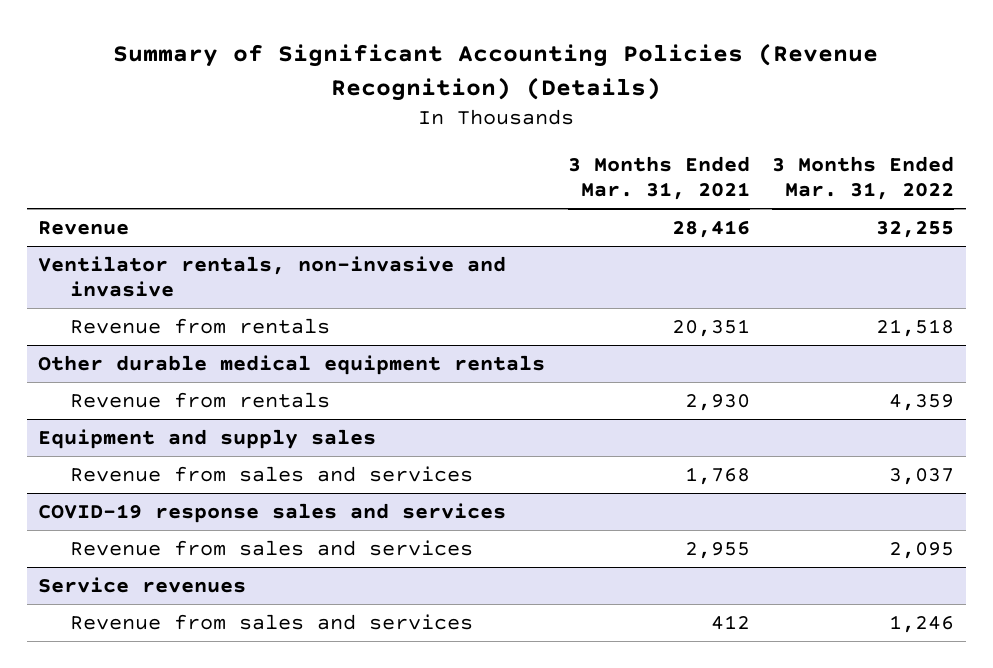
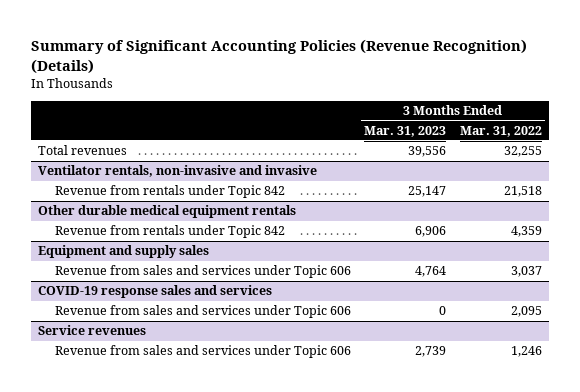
- | 3 Months Ended Mar. 31, 2021 | 3 Months Ended Mar. 31, 2022
+ | 3 Months Ended Mar. 31, 2023 | 3 Months Ended Mar. 31, 2022
- Revenue | 28,416 | 32,255
+ Total revenues | 39,556 | 32,255
@ Ventilator rentals, non-invasive and invasive
- Revenue from rentals | 20,351 | 21,518
+ Revenue from rentals under Topic 842 | 25,147 | 21,518
@ Other durable medical equipment rentals
- Revenue from rentals | 2,930 | 4,359
+ Revenue from rentals under Topic 842 | 6,906 | 4,359
@ Equipment and supply sales
- Revenue from sales and services | 1,768 | 3,037
+ Revenue from sales and services under Topic 606 | 4,764 | 3,037
@ COVID-19 response sales and services
- Revenue from sales and services | 2,955 | 2,095
+ Revenue from sales and services under Topic 606 | 0 | 2,095
@ Service revenues
- Revenue from sales and services | 412 | 1,246
+ Revenue from sales and services under Topic 606 | 2,739 | 1,246

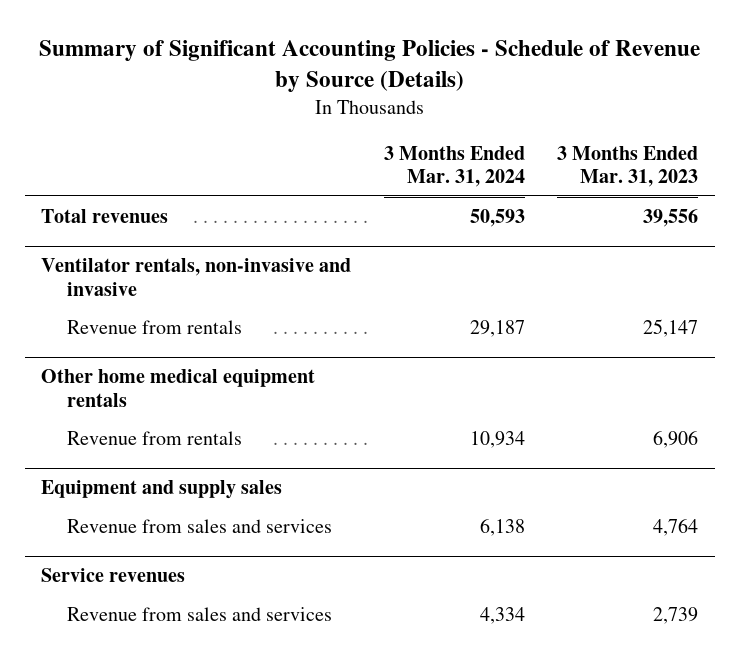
- Summary of Significant Accounting Policies (Revenue Recognition) (Details)
+ Summary of Significant Accounting Policies - Schedule of Revenue by Source (Details)
- | 3 Months Ended Mar. 31, 2023 | 3 Months Ended Mar. 31, 2022
+ | 3 Months Ended Mar. 31, 2024 | 3 Months Ended Mar. 31, 2023
@ Ventilator rentals, non-invasive and invasive
- Revenue from rentals under Topic 842 | 25,147 | 21,518
- Other durable medical equipment rentals
- Revenue from rentals under Topic 842 | 6,906 | 4,359
@ Ventilator rentals, non-invasive and invasive
+ Revenue from rentals | 29,187 | 25,147
+ Other home medical equipment rentals
+ Revenue from rentals | 10,934 | 6,906
@ Equipment and supply sales
- Revenue from sales and services under Topic 606 | 4,764 | 3,037
- COVID-19 response sales and services
- Revenue from sales and services under Topic 606 | 0 | 2,095
@ Equipment and supply sales
+ Revenue from sales and services | 6,138 | 4,764
@ Service revenues
- Revenue from sales and services under Topic 606 | 2,739 | 1,246
+ Revenue from sales and services | 4,334 | 2,739

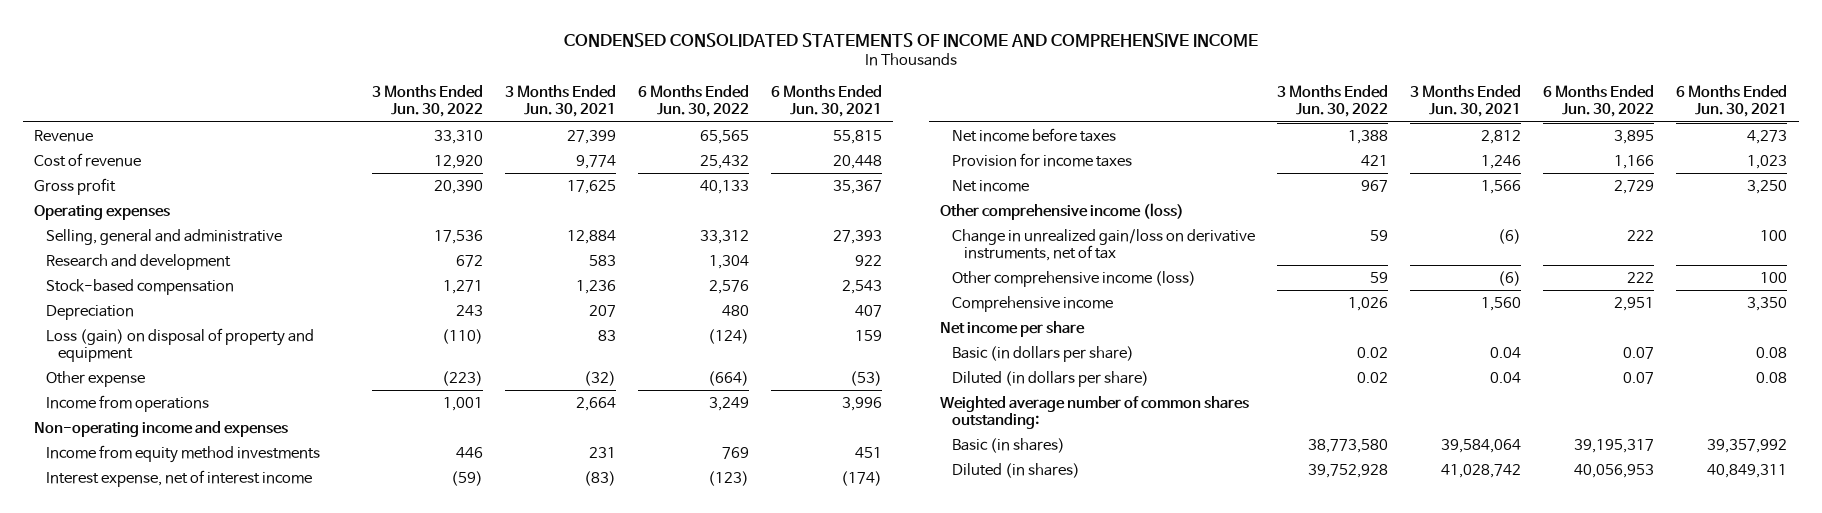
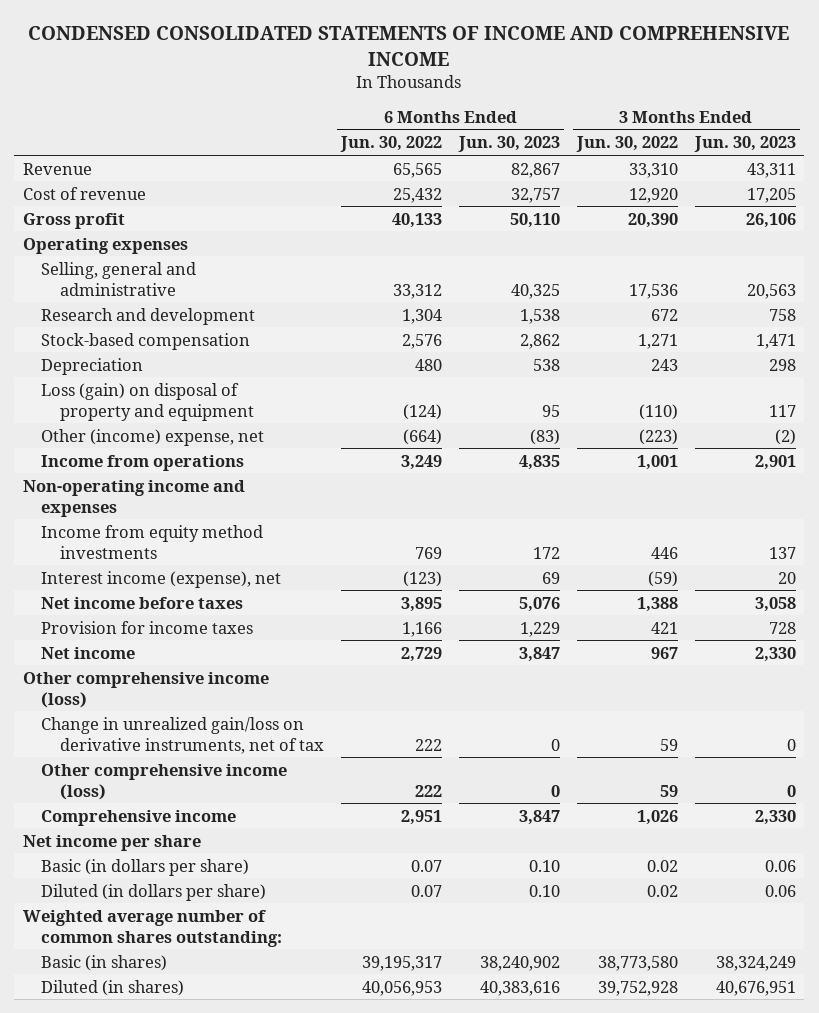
- | 3 Months Ended Jun. 30, 2022 | 3 Months Ended Jun. 30, 2021 | 6 Months Ended Jun. 30, 2022 | 6 Months Ended Jun. 30, 2021
+ | 6 Months Ended Jun. 30, 2022 | 6 Months Ended Jun. 30, 2023 | 3 Months Ended Jun. 30, 2022 | 3 Months Ended Jun. 30, 2023
- Other expense | (223) | (32) | (664) | (53)
+ Other (income) expense, net | (664) | (83) | (223) | (2)
- Interest expense, net of interest income | (59) | (83) | (123) | (174)
+ Interest income (expense), net | (123) | 69 | (59) | 20

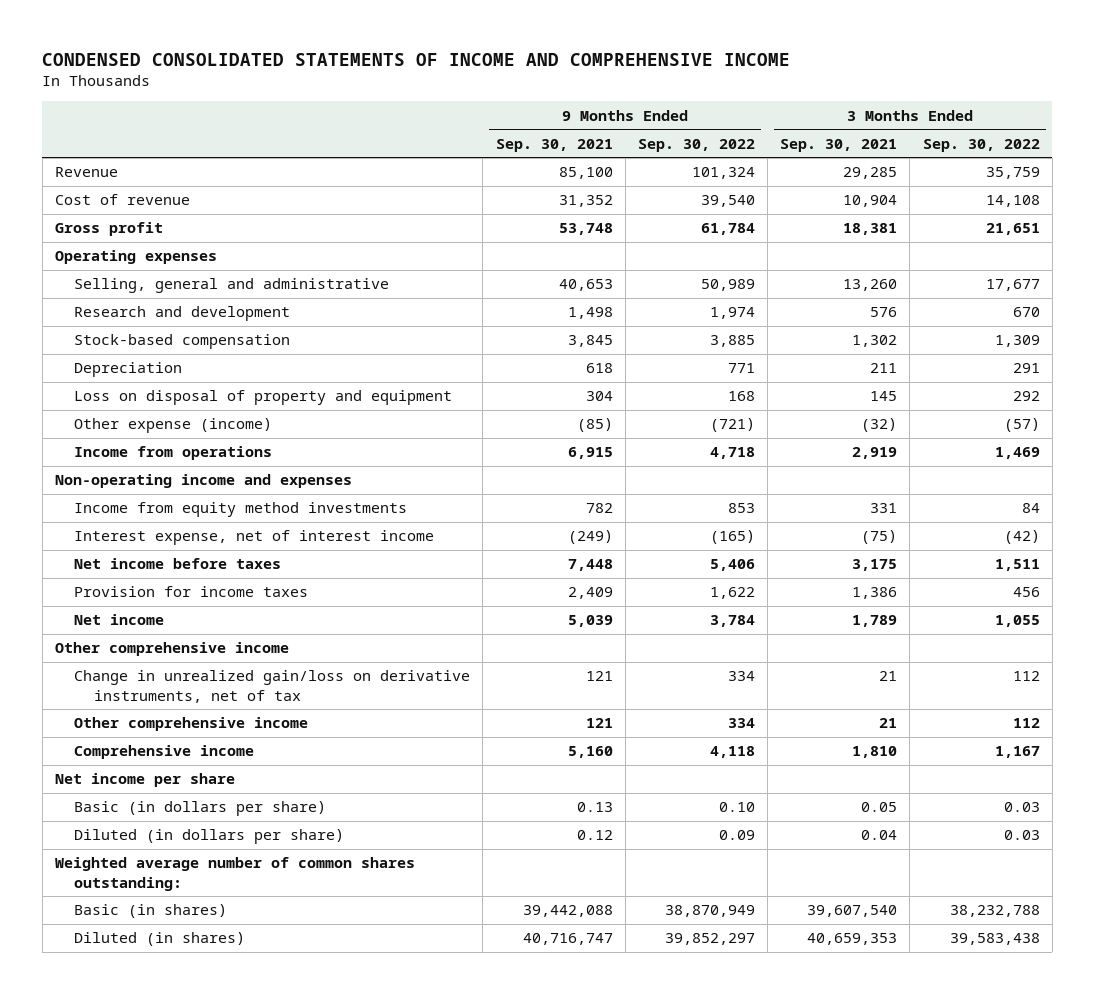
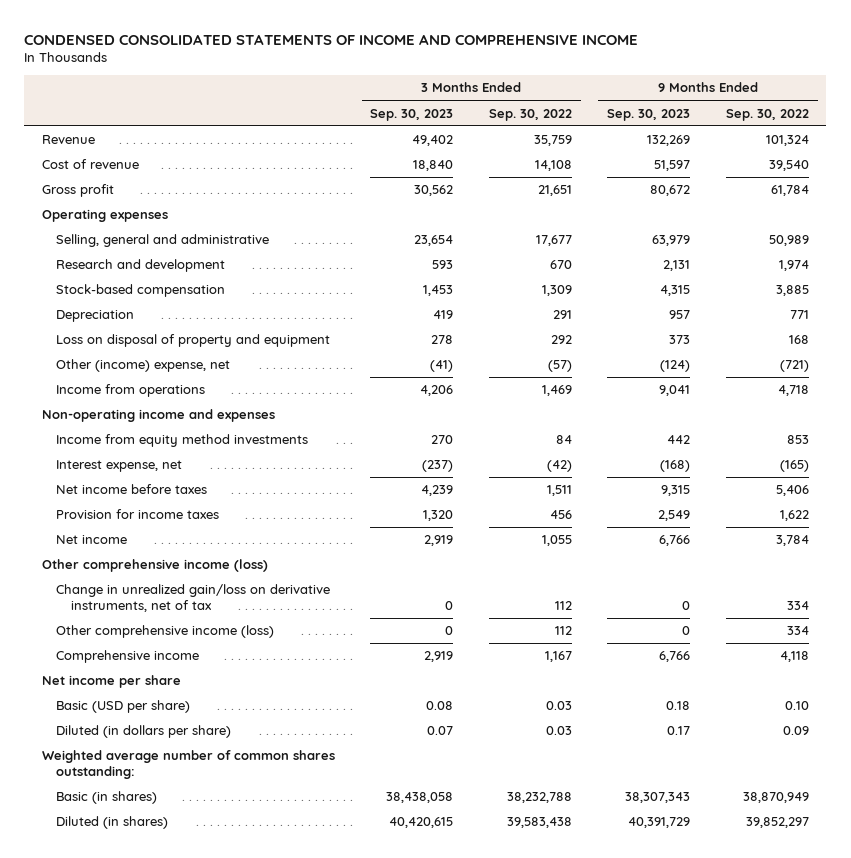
- | 9 Months Ended Sep. 30, 2021 | 9 Months Ended Sep. 30, 2022 | 3 Months Ended Sep. 30, 2021 | 3 Months Ended Sep. 30, 2022
+ | 3 Months Ended Sep. 30, 2023 | 3 Months Ended Sep. 30, 2022 | 9 Months Ended Sep. 30, 2023 | 9 Months Ended Sep. 30, 2022
- Other expense (income) | (85) | (721) | (32) | (57)
+ Other (income) expense, net | (41) | (57) | (124) | (721)
- Interest expense, net of interest income | (249) | (165) | (75) | (42)
+ Interest expense, net | (237) | (42) | (168) | (165)
- Other comprehensive income
+ Other comprehensive income (loss)
- Other comprehensive income | 121 | 334 | 21 | 112
+ Other comprehensive income (loss) | 0 | 112 | 0 | 334
- Basic (in dollars per share) | 0.13 | 0.10 | 0.05 | 0.03
+ Basic (USD per share) | 0.08 | 0.03 | 0.18 | 0.10

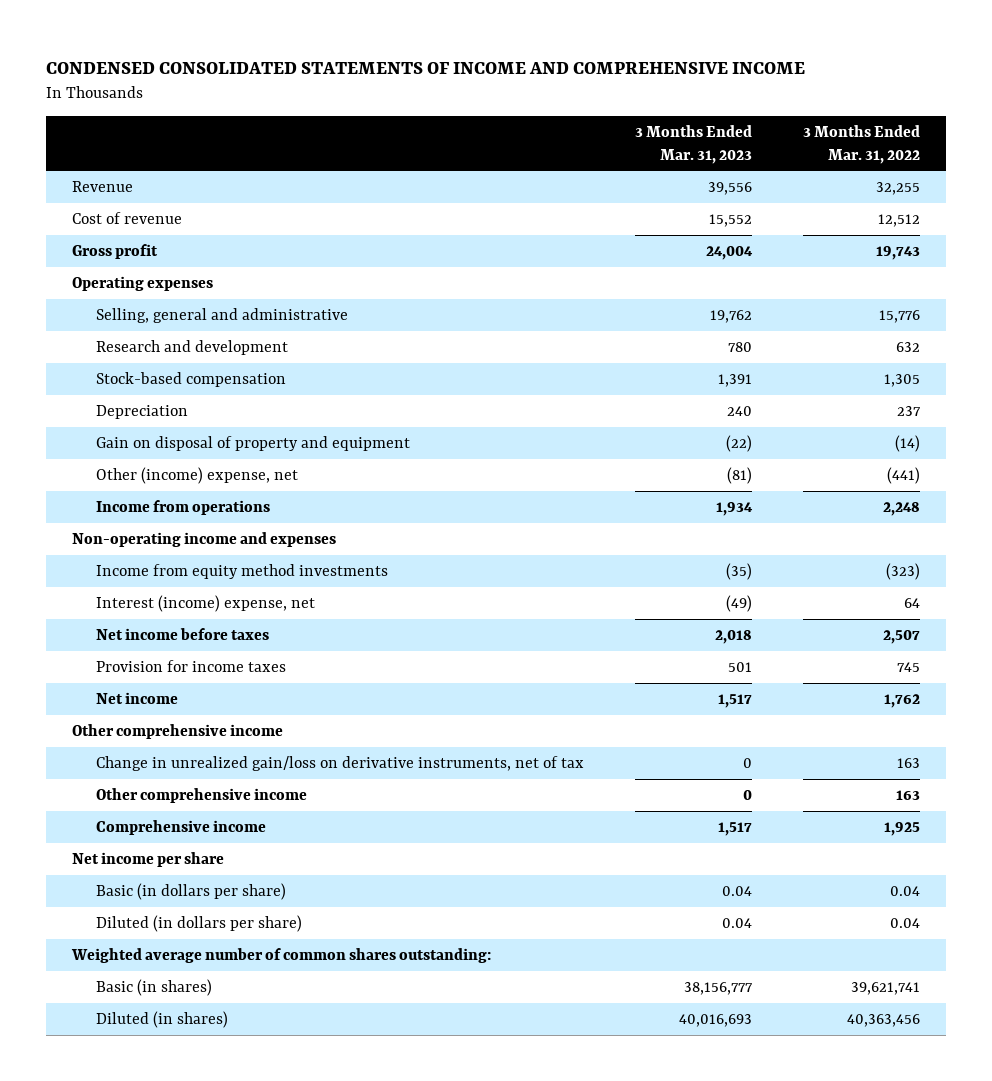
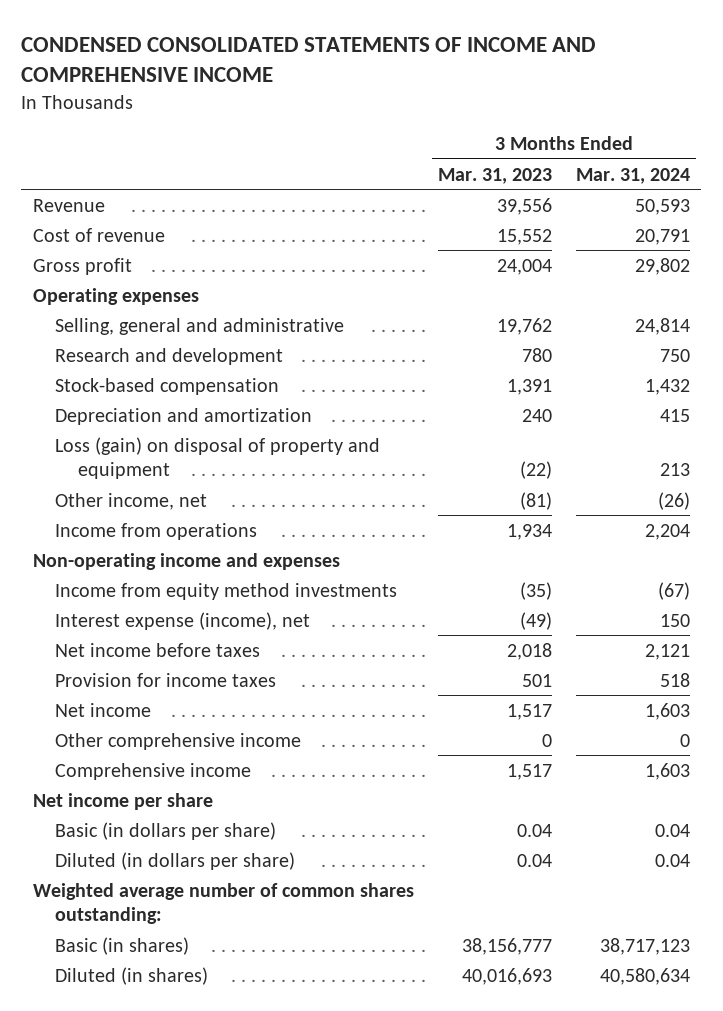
- | 3 Months Ended Mar. 31, 2023 | 3 Months Ended Mar. 31, 2022
+ | 3 Months Ended Mar. 31, 2023 | 3 Months Ended Mar. 31, 2024
- Depreciation | 240 | 237
- Gain on disposal of property and equipment | (22) | (14)
- Other (income) expense, net | (81) | (441)
+ Depreciation and amortization | 240 | 415
+ Loss (gain) on disposal of property and equipment | (22) | 213
+ Other income, net | (81) | (26)
- Interest (income) expense, net | (49) | 64
+ Interest expense (income), net | (49) | 150
- Other comprehensive income
- Change in unrealized gain/loss on derivative instruments, net of tax | 0 | 163

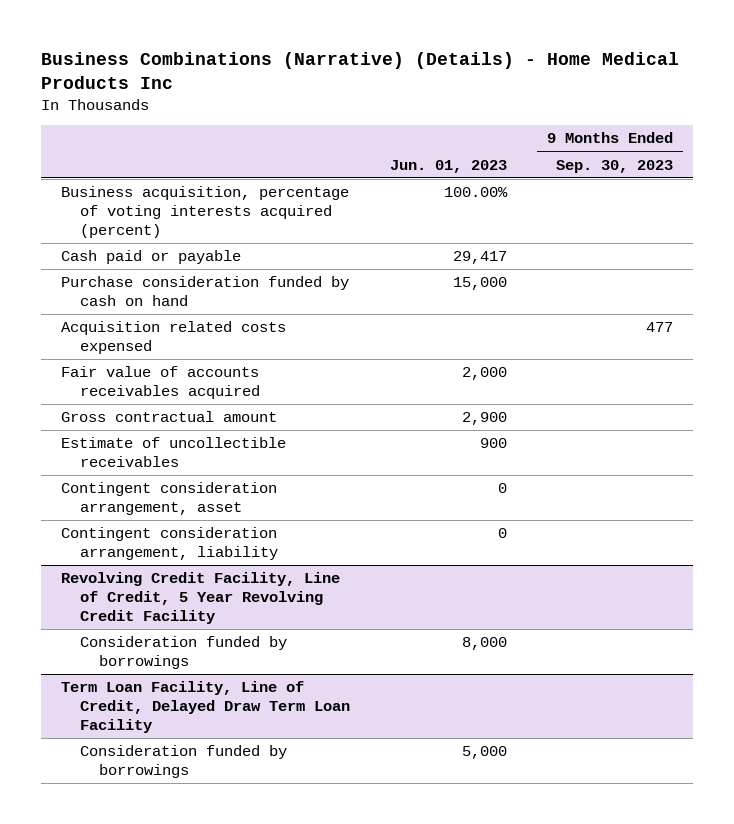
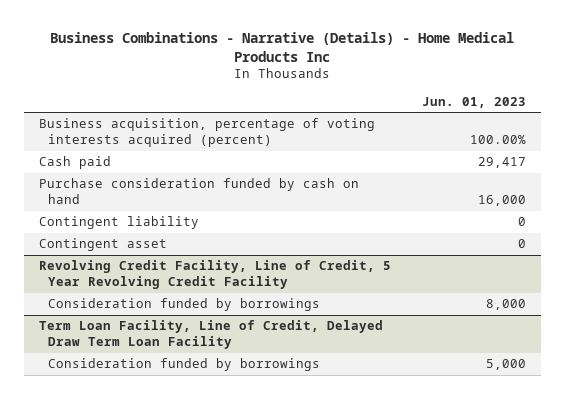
- Business Combinations (Narrative) (Details) - Home Medical Products Inc
+ Business Combinations - Narrative (Details) - Home Medical Products Inc
- | Jun. 01, 2023 | 9 Months Ended Sep. 30, 2023
+ | Jun. 01, 2023
- Cash paid or payable | 29,417 |
- Purchase consideration funded by cash on hand | 15,000 |
- Acquisition related costs expensed | | 477
- Fair value of accounts receivables acquired | 2,000 |
- Gross contractual amount | 2,900 |
- Estimate of uncollectible receivables | 900 |
- Contingent consideration arrangement, asset | 0 |
- Contingent consideration arrangement, liability | 0 |
+ Cash paid | 29,417
+ Purchase consideration funded by cash on hand | 16,000
+ Contingent liability | 0
+ Contingent asset | 0

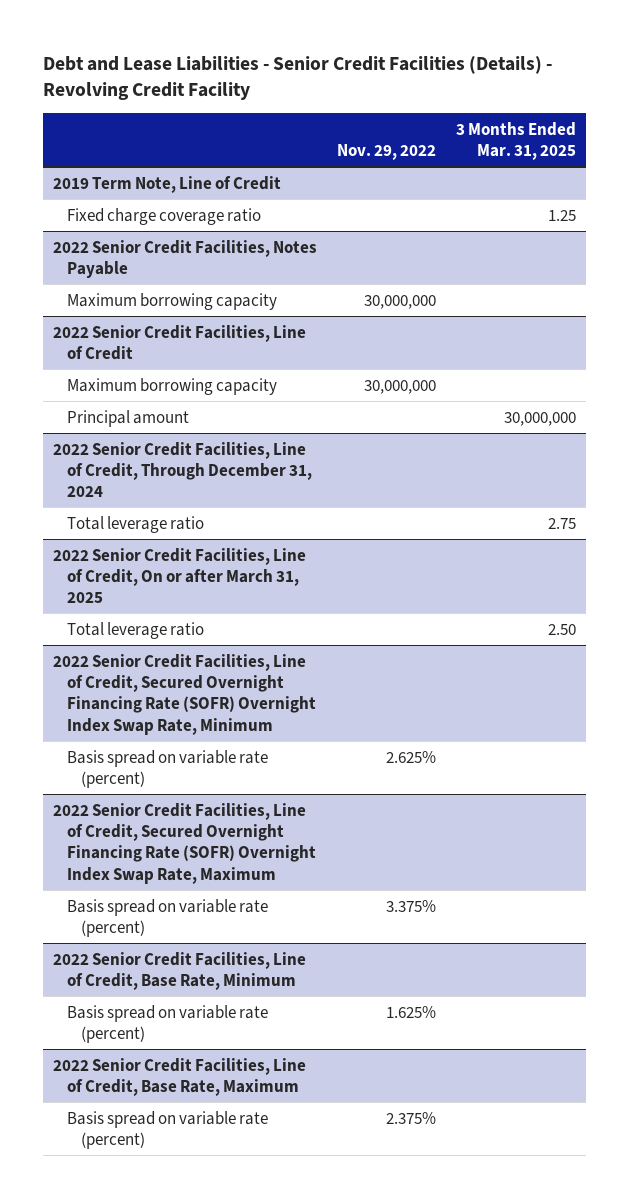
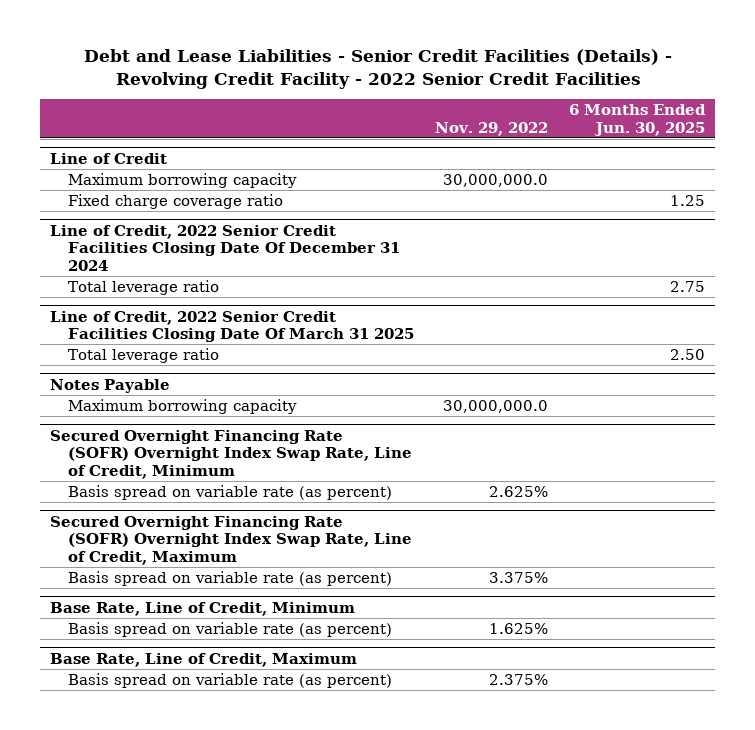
- Debt and Lease Liabilities - Senior Credit Facilities (Details) - Revolving Credit Facility
+ Debt and Lease Liabilities - Senior Credit Facilities (Details) - Revolving Credit Facility - 2022 Senior Credit Facilities
- | Nov. 29, 2022 | 3 Months Ended Mar. 31, 2025
+ | Nov. 29, 2022 | 6 Months Ended Jun. 30, 2025
- 2019 Term Note, Line of Credit
+ Line of Credit
+ Maximum borrowing capacity | 30,000,000.0 |
- 2022 Senior Credit Facilities, Notes Payable
- Maximum borrowing capacity | 30,000,000 |
- 2022 Senior Credit Facilities, Line of Credit
- Maximum borrowing capacity | 30,000,000 |
- Principal amount | | 30,000,000
- 2022 Senior Credit Facilities, Line of Credit, Through December 31, 2024
+ Line of Credit, 2022 Senior Credit Facilities Closing Date Of December 31 2024
- 2022 Senior Credit Facilities, Line of Credit, On or after March 31, 2025
+ Line of Credit, 2022 Senior Credit Facilities Closing Date Of March 31 2025
- 2022 Senior Credit Facilities, Line of Credit, Secured Overnight Financing Rate (SOFR) Overnight Index Swap Rate, Minimum
- Basis spread on variable rate (percent) | 2.625% |
- 2022 Senior Credit Facilities, Line of Credit, Secured Overnight Financing Rate (SOFR) Overnight Index Swap Rate, Maximum
- Basis spread on variable rate (percent) | 3.375% |
- 2022 Senior Credit Facilities, Line of Credit, Base Rate, Minimum
- Basis spread on variable rate (percent) | 1.625% |
- 2022 Senior Credit Facilities, Line of Credit, Base Rate, Maximum
- Basis spread on variable rate (percent) | 2.375% |
+ Notes Payable
+ Maximum borrowing capacity | 30,000,000.0 |
+ Secured Overnight Financing Rate (SOFR) Overnight Index Swap Rate, Line of Credit, Minimum
+ Basis spread on variable rate (as percent) | 2.625% |
+ Secured Overnight Financing Rate (SOFR) Overnight Index Swap Rate, Line of Credit, Maximum
+ Basis spread on variable rate (as percent) | 3.375% |
+ Base Rate, Line of Credit, Minimum
+ Basis spread on variable rate (as percent) | 1.625% |
+ Base Rate, Line of Credit, Maximum
+ Basis spread on variable rate (as percent) | 2.375% |

